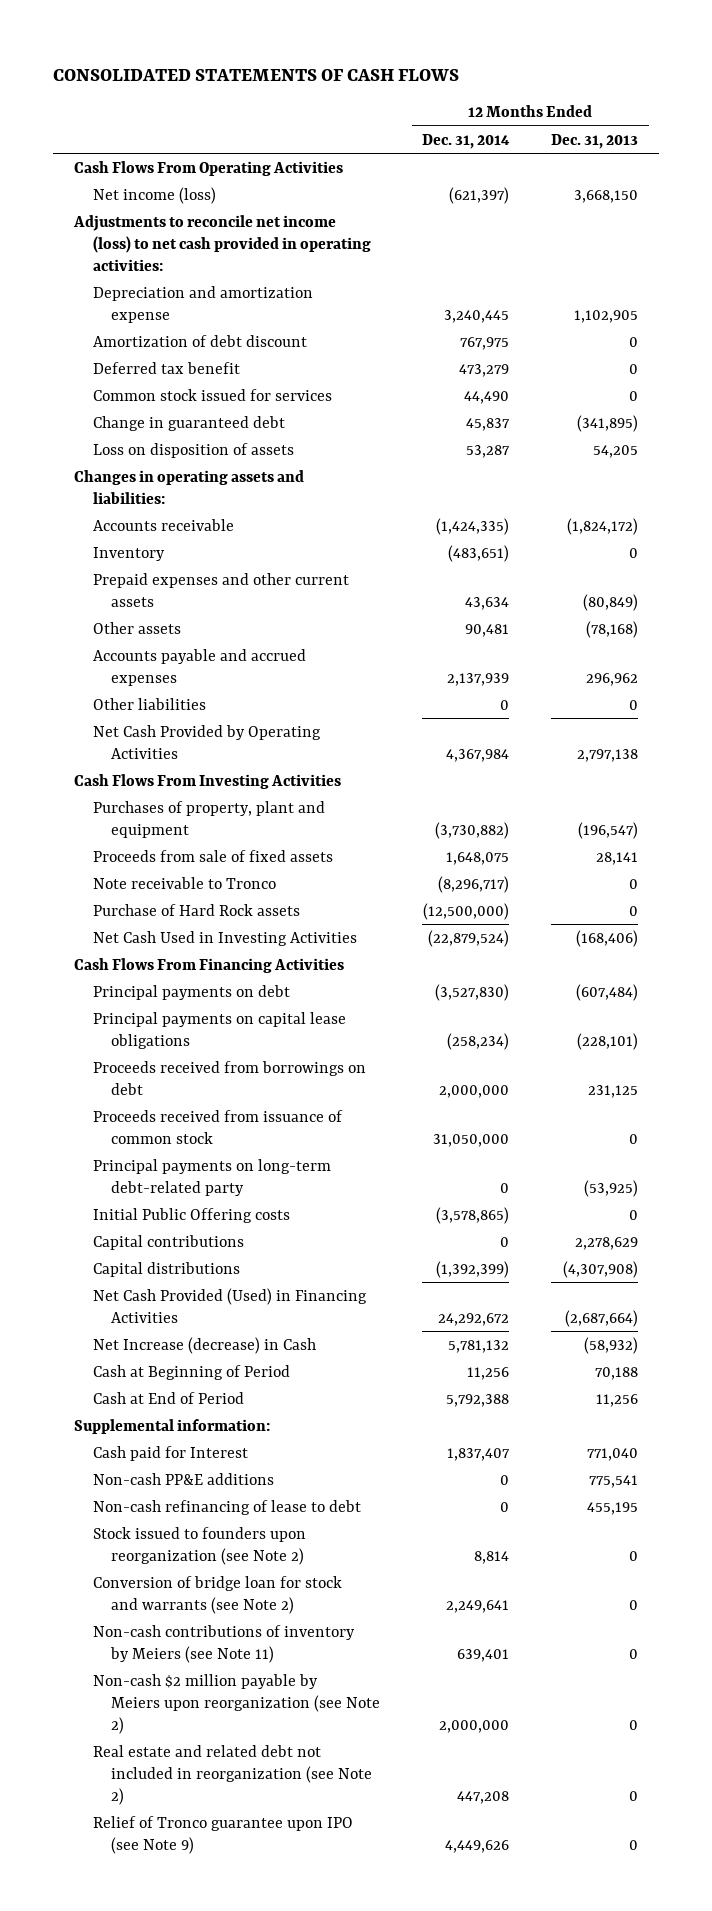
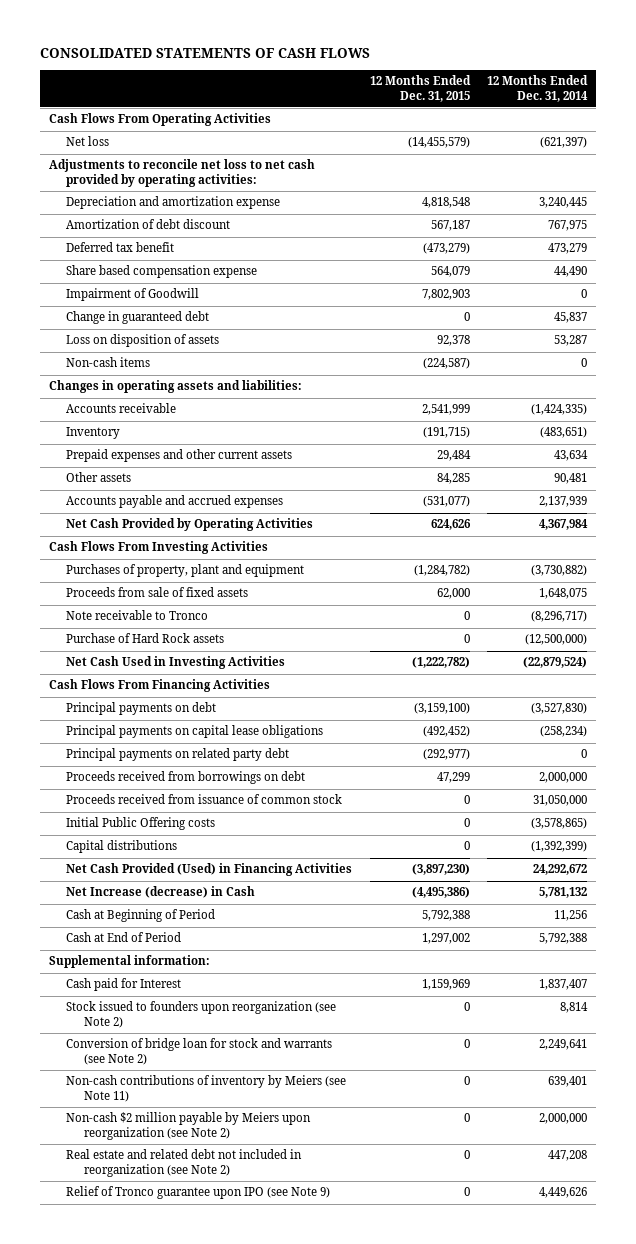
- | 12 Months Ended Dec. 31, 2014 | 12 Months Ended Dec. 31, 2013
+ | 12 Months Ended Dec. 31, 2015 | 12 Months Ended Dec. 31, 2014
- Net income (loss) | (621,397) | 3,668,150
- Adjustments to reconcile net income (loss) to net cash provided in operating activities:
+ Net loss | (14,455,579) | (621,397)
+ Adjustments to reconcile net loss to net cash provided by operating activities:
- Common stock issued for services | 44,490 | 0
+ Share based compensation expense | 564,079 | 44,490
+ Impairment of Goodwill | 7,802,903 | 0
+ Non-cash items | (224,587) | 0
- Other liabilities | 0 | 0
+ Principal payments on related party debt | (292,977) | 0
- Principal payments on long-term debt-related party | 0 | (53,925)
- Capital contributions | 0 | 2,278,629
- Non-cash PP&E additions | 0 | 775,541
- Non-cash refinancing of lease to debt | 0 | 455,195

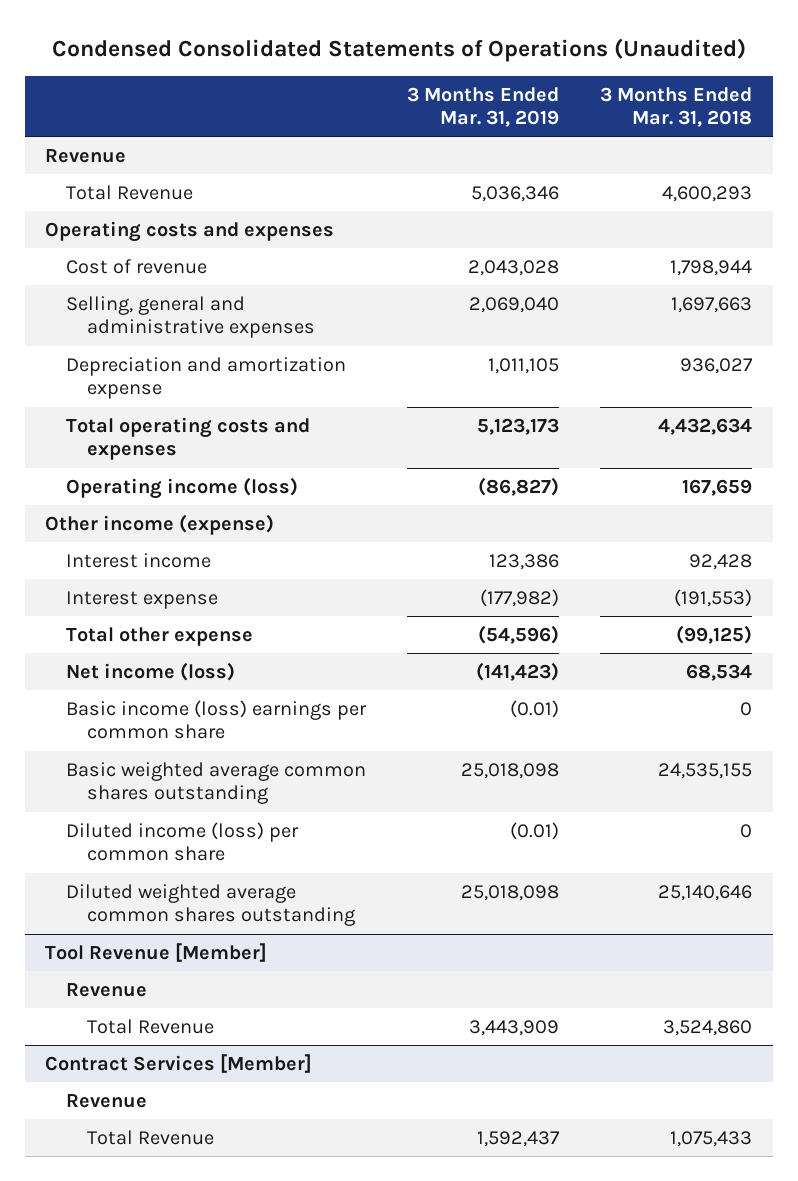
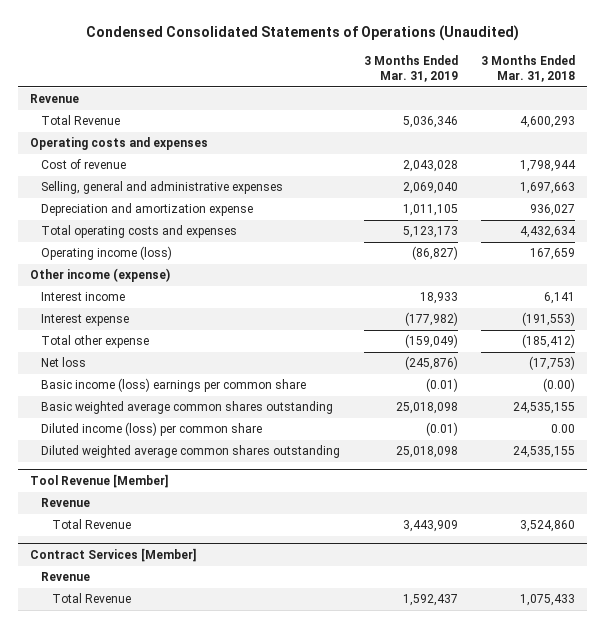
- Interest income | 123,386 | 92,428
+ Interest income | 18,933 | 6,141
- Total other expense | (54,596) | (99,125)
- Net income (loss) | (141,423) | 68,534
- Basic income (loss) earnings per common share | (0.01) | 0
+ Total other expense | (159,049) | (185,412)
+ Net loss | (245,876) | (17,753)
+ Basic income (loss) earnings per common share | (0.01) | (0.00)
- Diluted income (loss) per common share | (0.01) | 0
- Diluted weighted average common shares outstanding | 25,018,098 | 25,140,646
+ Diluted income (loss) per common share | (0.01) | 0.00
+ Diluted weighted average common shares outstanding | 25,018,098 | 24,535,155

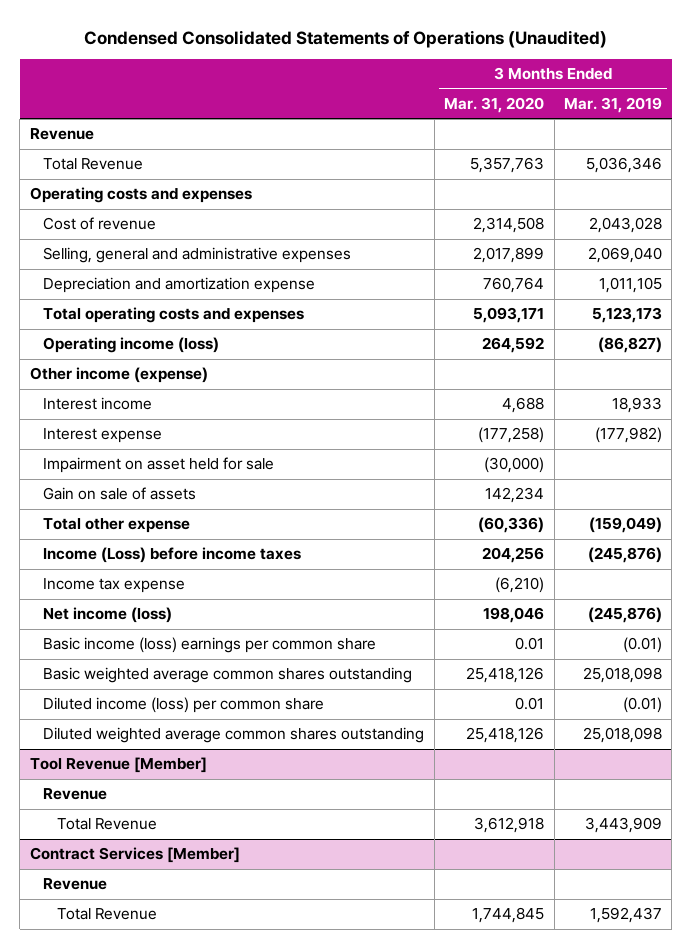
- | 3 Months Ended Mar. 31, 2019 | 3 Months Ended Mar. 31, 2018
+ | 3 Months Ended Mar. 31, 2020 | 3 Months Ended Mar. 31, 2019
+ Impairment on asset held for sale | (30,000) |
+ Gain on sale of assets | 142,234 |
- Net loss | (245,876) | (17,753)
+ Income (Loss) before income taxes | 204,256 | (245,876)
+ Income tax expense | (6,210) |
+ Net income (loss) | 198,046 | (245,876)

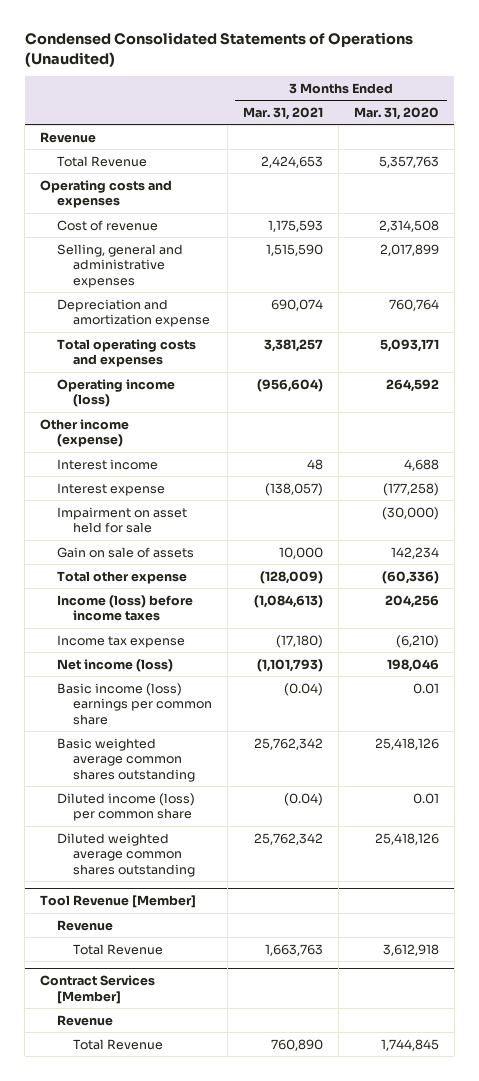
- | 3 Months Ended Mar. 31, 2020 | 3 Months Ended Mar. 31, 2019
+ | 3 Months Ended Mar. 31, 2021 | 3 Months Ended Mar. 31, 2020
- Income (Loss) before income taxes | 204,256 | (245,876)
+ Income (loss) before income taxes | (1,084,613) | 204,256

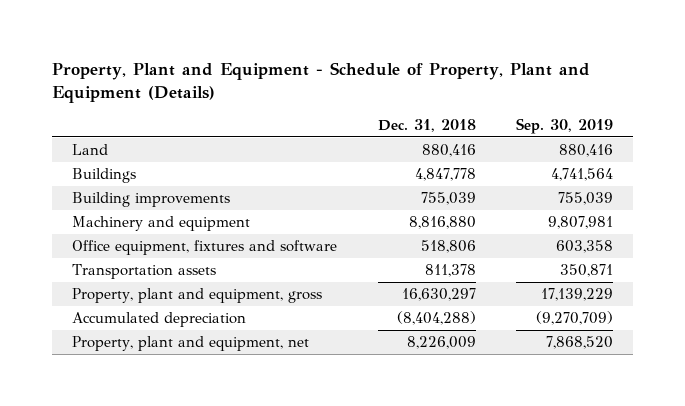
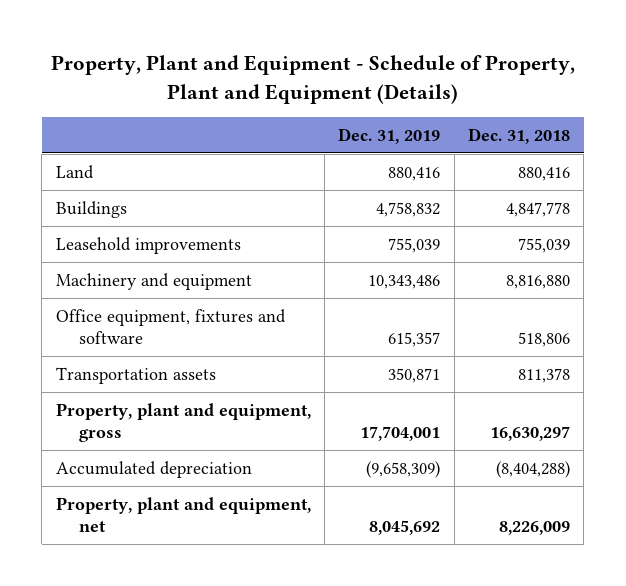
- | Dec. 31, 2018 | Sep. 30, 2019
+ | Dec. 31, 2019 | Dec. 31, 2018
- Building improvements | 755,039 | 755,039
+ Leasehold improvements | 755,039 | 755,039

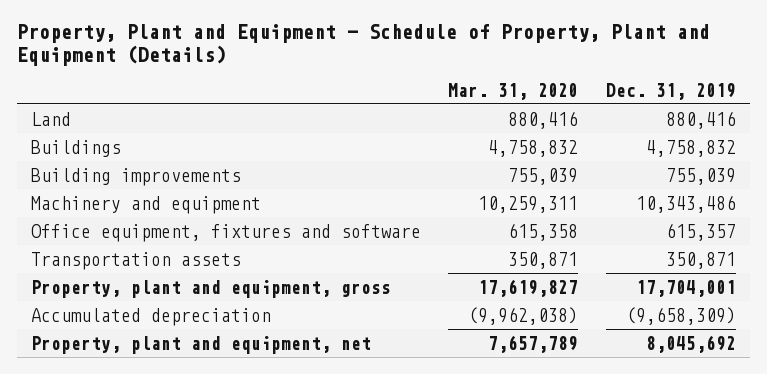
- | Dec. 31, 2019 | Dec. 31, 2018
+ | Mar. 31, 2020 | Dec. 31, 2019
- Leasehold improvements | 755,039 | 755,039
+ Building improvements | 755,039 | 755,039

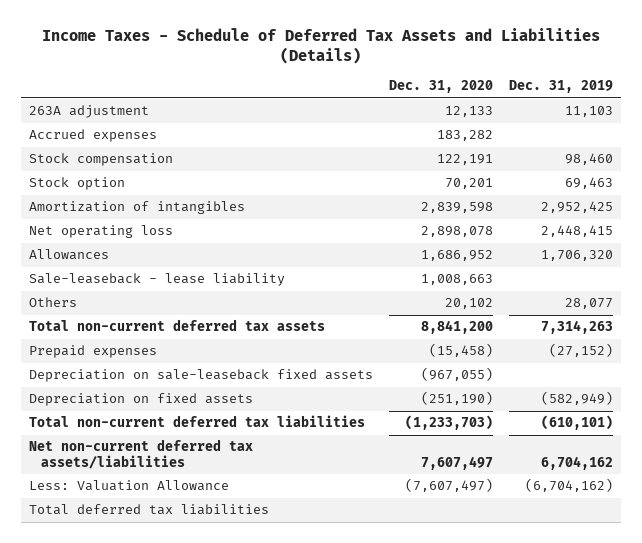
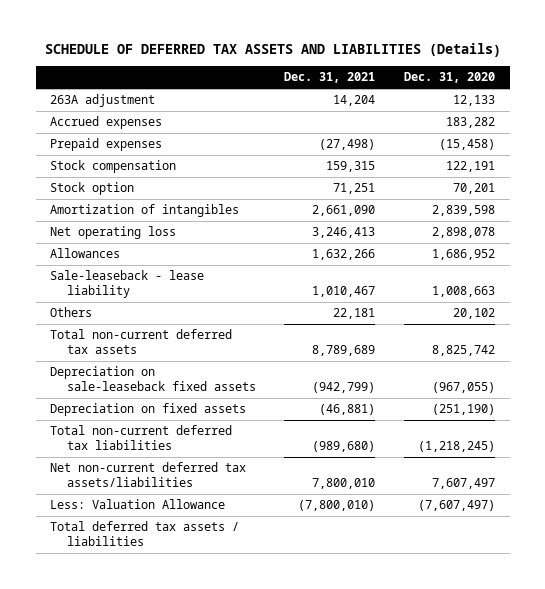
- Income Taxes - Schedule of Deferred Tax Assets and Liabilities (Details)
+ SCHEDULE OF DEFERRED TAX ASSETS AND LIABILITIES (Details)
- | Dec. 31, 2020 | Dec. 31, 2019
+ | Dec. 31, 2021 | Dec. 31, 2020
moved up: Prepaid expenses | (27,498) | (15,458)
- Total non-current deferred tax assets | 8,841,200 | 7,314,263
+ Total non-current deferred tax assets | 8,789,689 | 8,825,742
- Total non-current deferred tax liabilities | (1,233,703) | (610,101)
+ Total non-current deferred tax liabilities | (989,680) | (1,218,245)
- Total deferred tax liabilities
+ Total deferred tax assets / liabilities

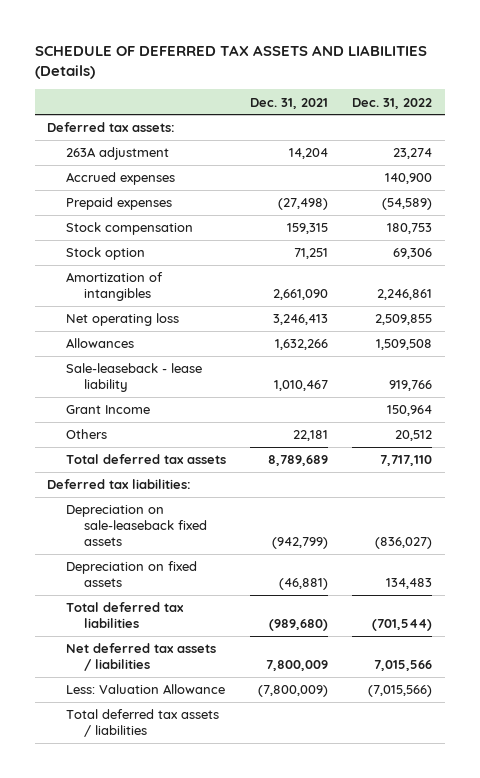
- | Dec. 31, 2021 | Dec. 31, 2020
+ | Dec. 31, 2021 | Dec. 31, 2022
+ Deferred tax assets:
+ Grant Income | | 150,964
- Total non-current deferred tax assets | 8,789,689 | 8,825,742
+ Total deferred tax assets | 8,789,689 | 7,717,110
+ Deferred tax liabilities:
- Total non-current deferred tax liabilities | (989,680) | (1,218,245)
- Net non-current deferred tax assets/liabilities | 7,800,010 | 7,607,497
- Less: Valuation Allowance | (7,800,010) | (7,607,497)
+ Total deferred tax liabilities | (989,680) | (701,544)
+ Net deferred tax assets / liabilities | 7,800,009 | 7,015,566
+ Less: Valuation Allowance | (7,800,009) | (7,015,566)

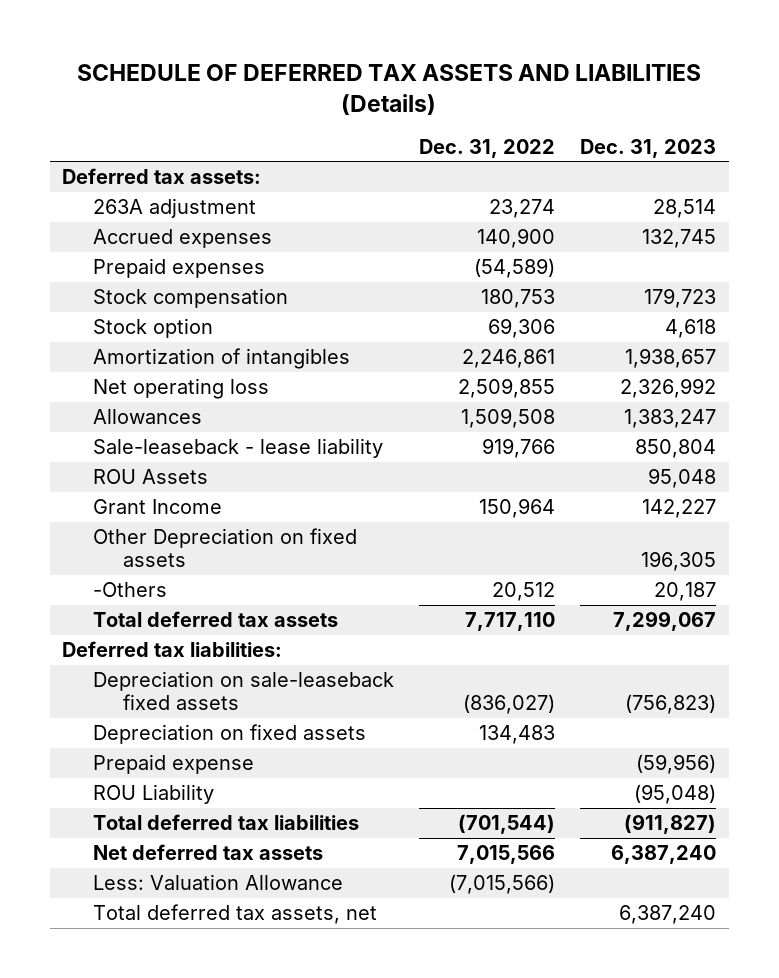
- | Dec. 31, 2021 | Dec. 31, 2022
+ | Dec. 31, 2022 | Dec. 31, 2023
+ ROU Assets | | 95,048
- Others | 22,181 | 20,512
+ Other Depreciation on fixed assets | | 196,305
+ -Others | 20,512 | 20,187
+ Prepaid expense | | (59,956)
+ ROU Liability | | (95,048)
- Net deferred tax assets / liabilities | 7,800,009 | 7,015,566
+ Net deferred tax assets | 7,015,566 | 6,387,240
- Total deferred tax assets / liabilities
+ Total deferred tax assets, net | | 6,387,240

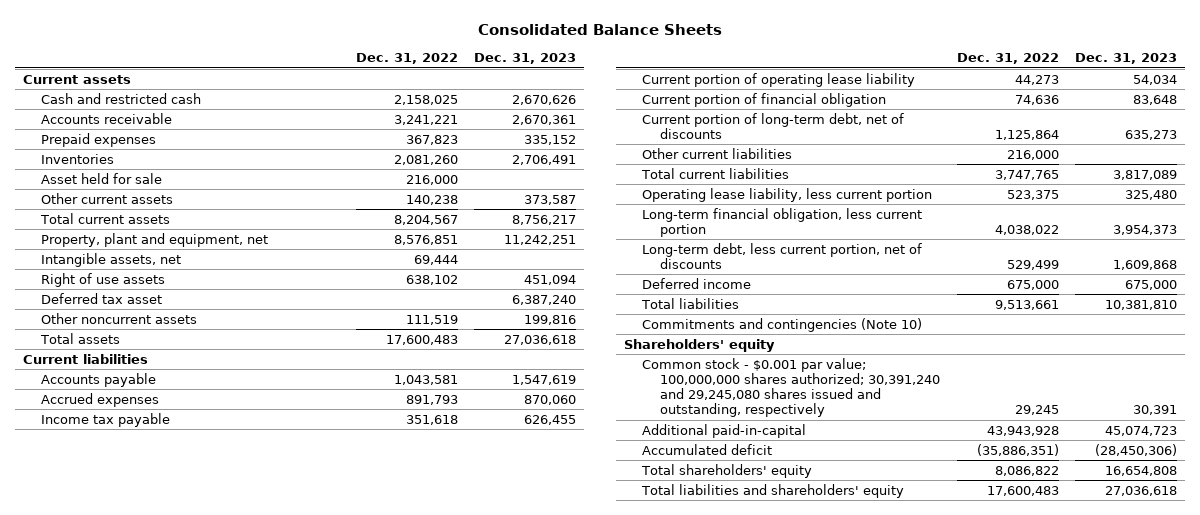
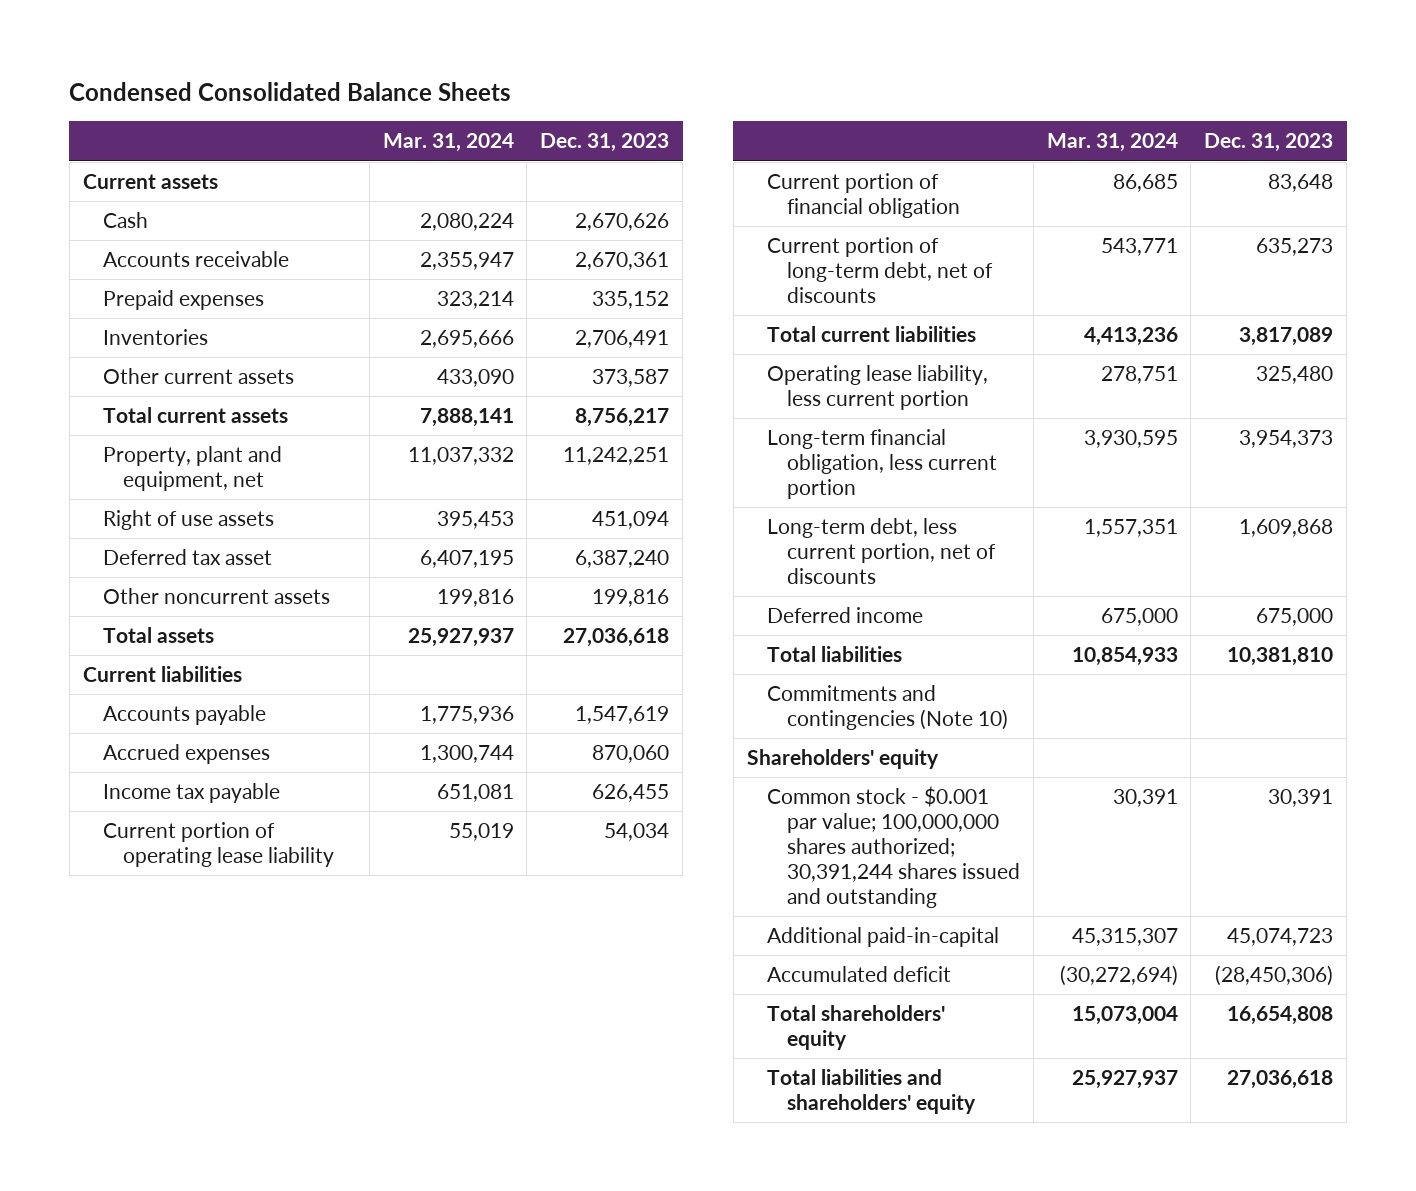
- Consolidated Balance Sheets
+ Condensed Consolidated Balance Sheets
- | Dec. 31, 2022 | Dec. 31, 2023
+ | Mar. 31, 2024 | Dec. 31, 2023
- Cash and restricted cash | 2,158,025 | 2,670,626
+ Cash | 2,080,224 | 2,670,626
- Asset held for sale | 216,000 |
- Intangible assets, net | 69,444 |
- Other current liabilities | 216,000 |
- Common stock - $0.001 par value; 100,000,000 shares authorized; 30,391,240 and 29,245,080 shares issued and outstanding, respectively | 29,245 | 30,391
+ Common stock - $0.001 par value; 100,000,000 shares authorized; 30,391,244 shares issued and outstanding | 30,391 | 30,391

